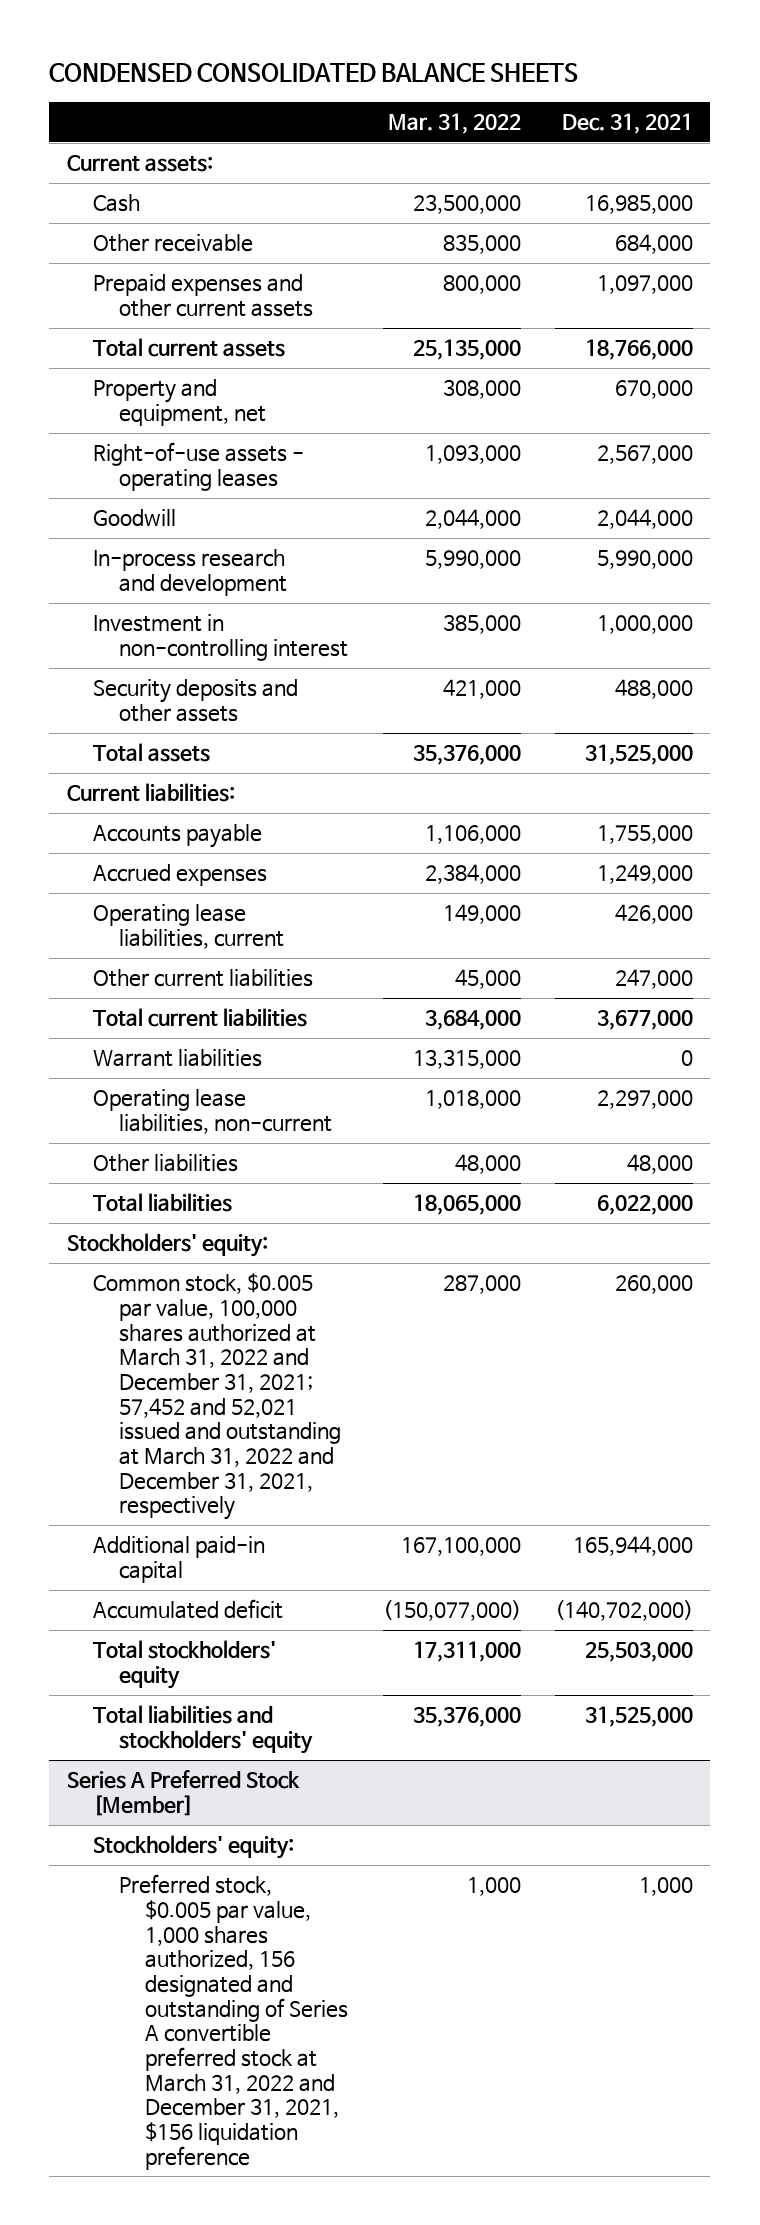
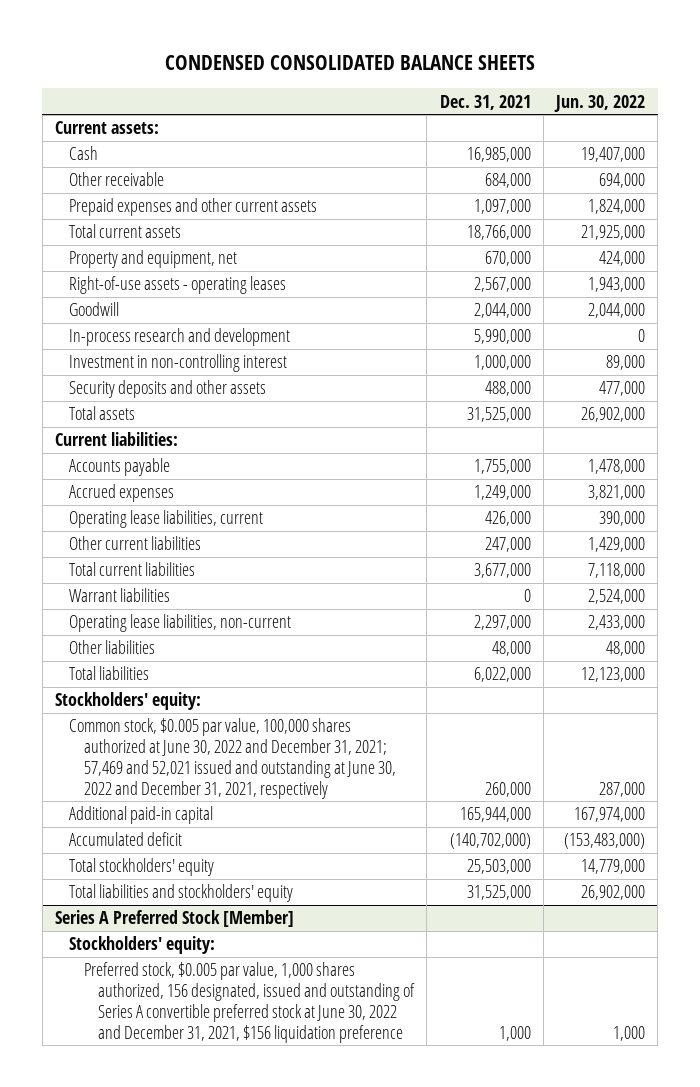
- | Mar. 31, 2022 | Dec. 31, 2021
+ | Dec. 31, 2021 | Jun. 30, 2022
- Common stock, $0.005 par value, 100,000 shares authorized at March 31, 2022 and December 31, 2021; 57,452 and 52,021 issued and outstanding at March 31, 2022 and December 31, 2021, respectively | 287,000 | 260,000
+ Common stock, $0.005 par value, 100,000 shares authorized at June 30, 2022 and December 31, 2021; 57,469 and 52,021 issued and outstanding at June 30, 2022 and December 31, 2021, respectively | 260,000 | 287,000
@ Series A Preferred Stock [Member]
- Preferred stock, $0.005 par value, 1,000 shares authorized, 156 designated and outstanding of Series A convertible preferred stock at March 31, 2022 and December 31, 2021, $156 liquidation preference | 1,000 | 1,000
+ Preferred stock, $0.005 par value, 1,000 shares authorized, 156 designated, issued and outstanding of Series A convertible preferred stock at June 30, 2022 and December 31, 2021, $156 liquidation preference | 1,000 | 1,000

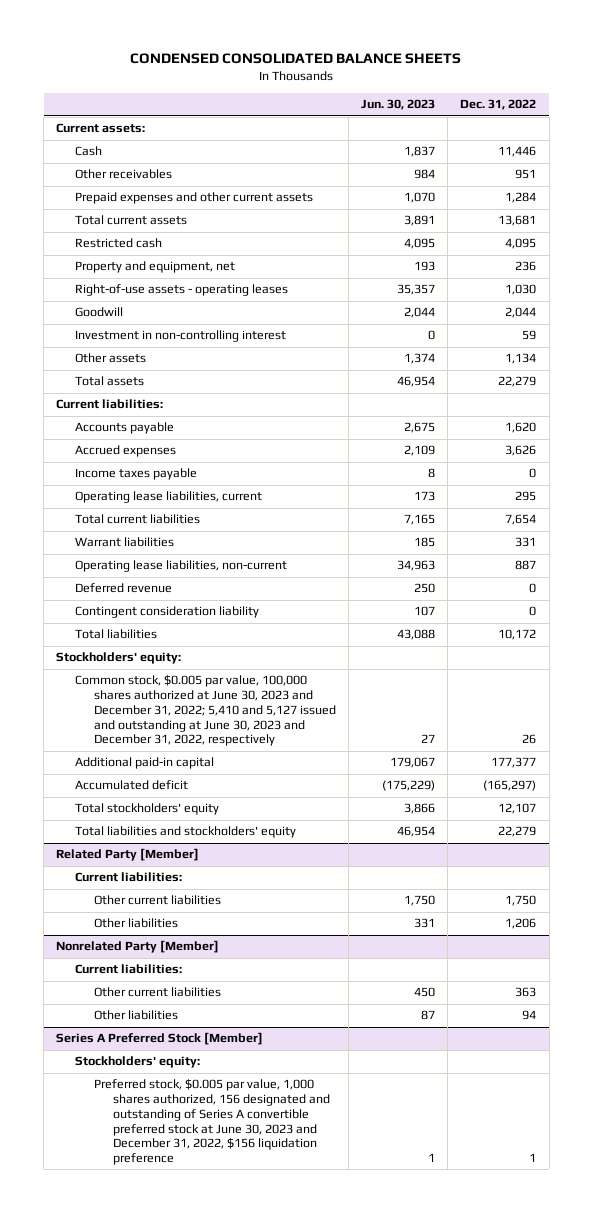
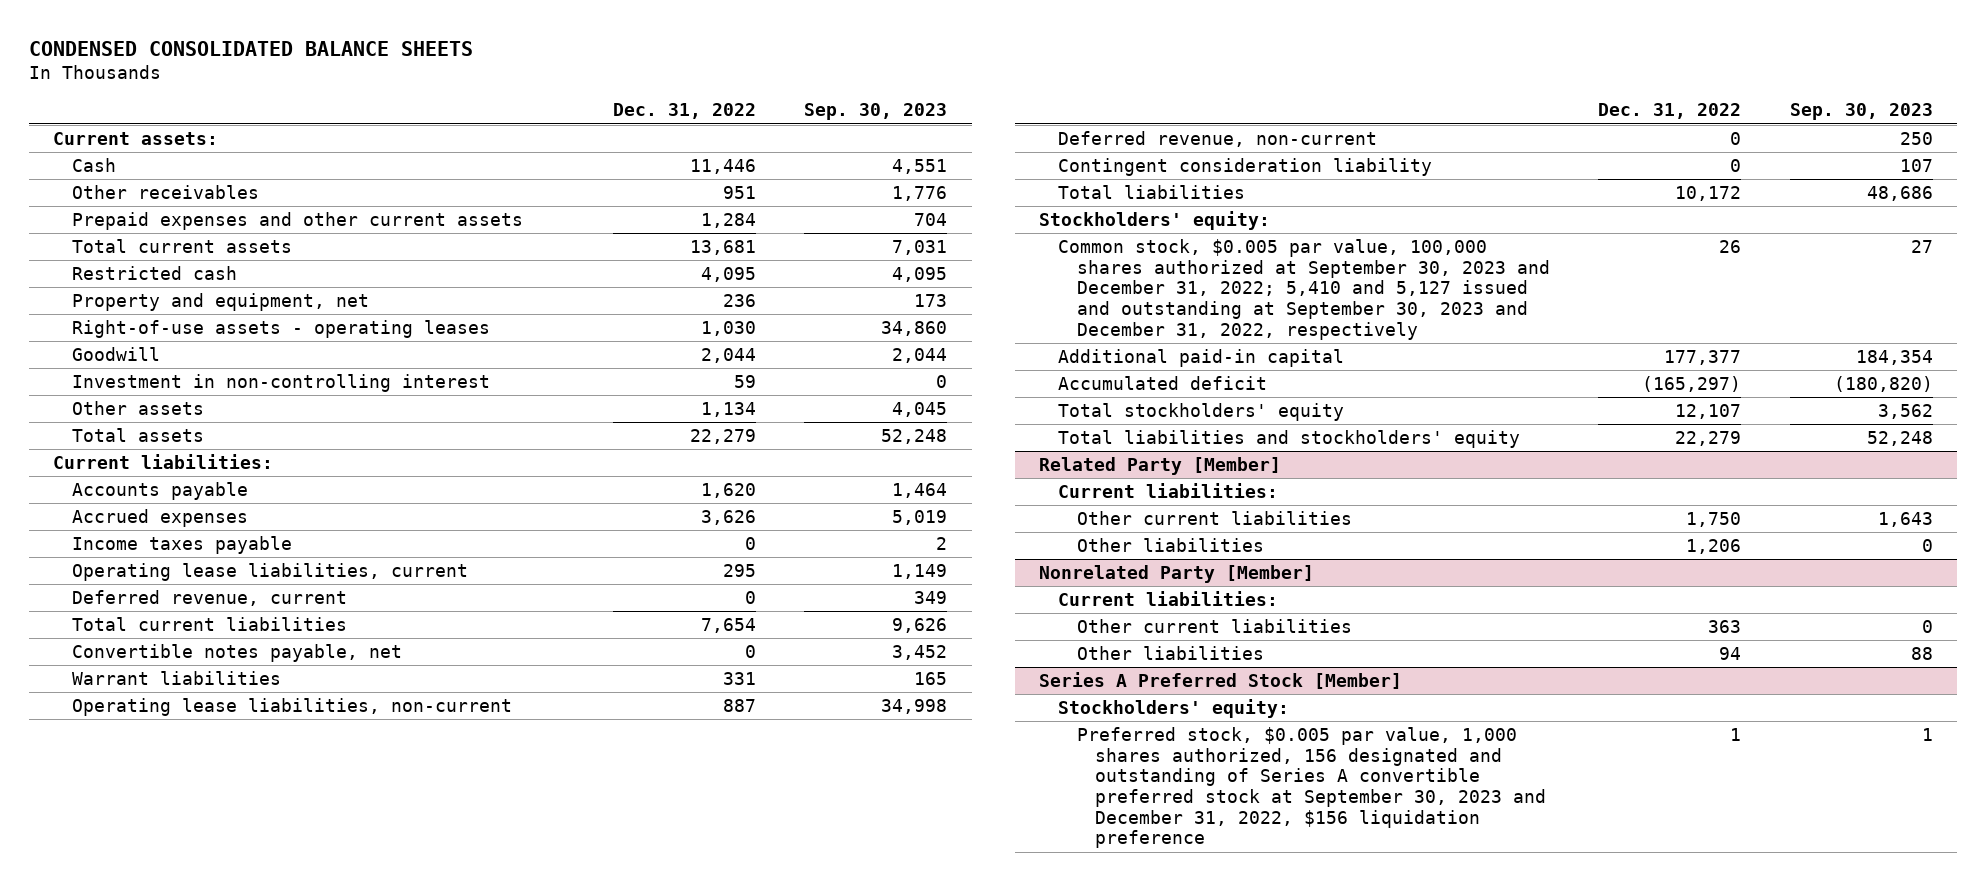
- | Jun. 30, 2023 | Dec. 31, 2022
+ | Dec. 31, 2022 | Sep. 30, 2023
+ Deferred revenue, current | 0 | 349
+ Convertible notes payable, net | 0 | 3,452
- Deferred revenue | 250 | 0
+ Deferred revenue, non-current | 0 | 250
- Common stock, $0.005 par value, 100,000 shares authorized at June 30, 2023 and December 31, 2022; 5,410 and 5,127 issued and outstanding at June 30, 2023 and December 31, 2022, respectively | 27 | 26
+ Common stock, $0.005 par value, 100,000 shares authorized at September 30, 2023 and December 31, 2022; 5,410 and 5,127 issued and outstanding at September 30, 2023 and December 31, 2022, respectively | 26 | 27
@ Series A Preferred Stock [Member]
- Preferred stock, $0.005 par value, 1,000 shares authorized, 156 designated and outstanding of Series A convertible preferred stock at June 30, 2023 and December 31, 2022, $156 liquidation preference | 1 | 1
+ Preferred stock, $0.005 par value, 1,000 shares authorized, 156 designated and outstanding of Series A convertible preferred stock at September 30, 2023 and December 31, 2022, $156 liquidation preference | 1 | 1

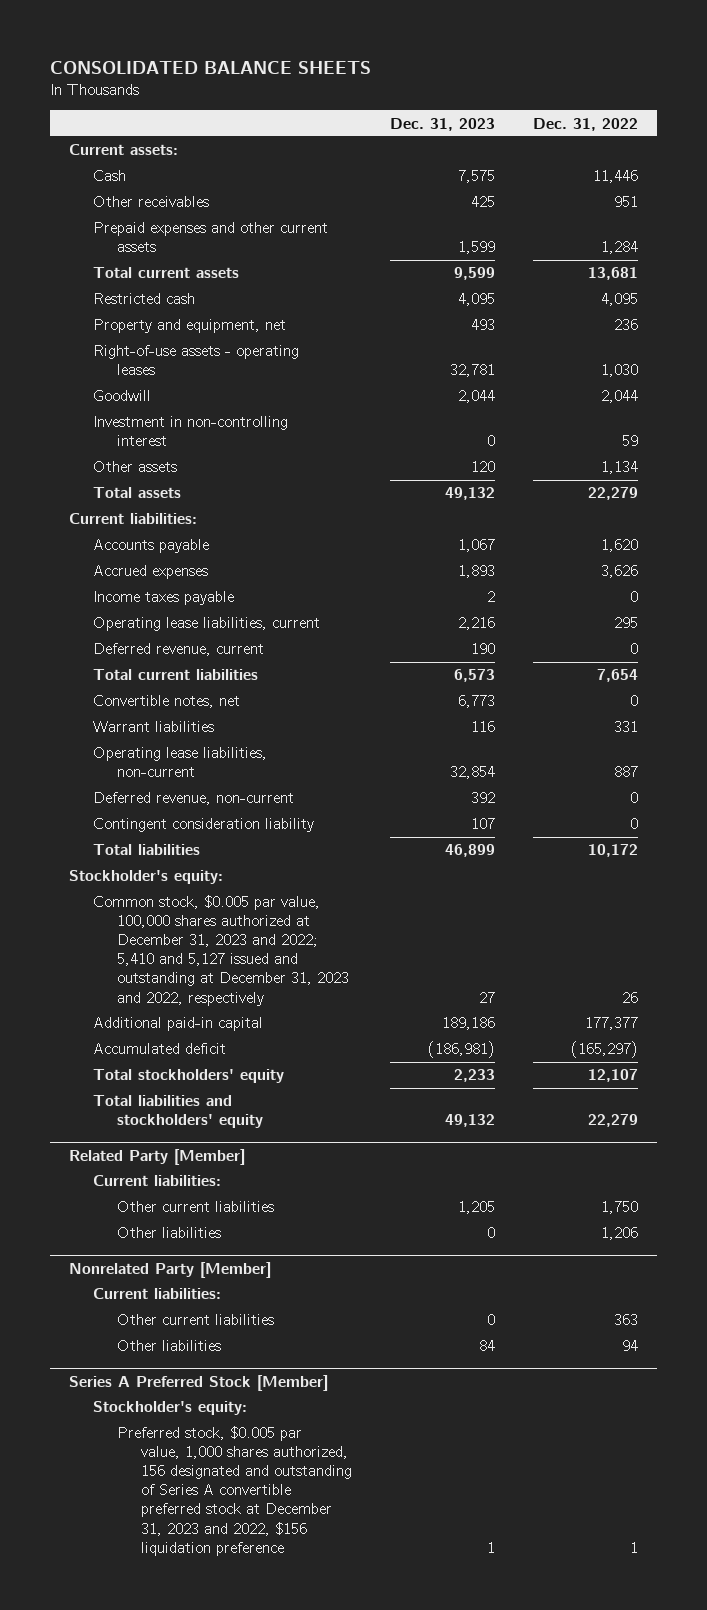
- CONDENSED CONSOLIDATED BALANCE SHEETS
+ CONSOLIDATED BALANCE SHEETS
- | Dec. 31, 2022 | Sep. 30, 2023
+ | Dec. 31, 2023 | Dec. 31, 2022
- Convertible notes payable, net | 0 | 3,452
+ Convertible notes, net | 6,773 | 0
- Stockholders' equity:
- Common stock, $0.005 par value, 100,000 shares authorized at September 30, 2023 and December 31, 2022; 5,410 and 5,127 issued and outstanding at September 30, 2023 and December 31, 2022, respectively | 26 | 27
+ Stockholder's equity:
+ Common stock, $0.005 par value, 100,000 shares authorized at December 31, 2023 and 2022; 5,410 and 5,127 issued and outstanding at December 31, 2023 and 2022, respectively | 27 | 26
@ Series A Preferred Stock [Member]
- Stockholders' equity:
- Preferred stock, $0.005 par value, 1,000 shares authorized, 156 designated and outstanding of Series A convertible preferred stock at September 30, 2023 and December 31, 2022, $156 liquidation preference | 1 | 1
+ Stockholder's equity:
+ Preferred stock, $0.005 par value, 1,000 shares authorized, 156 designated and outstanding of Series A convertible preferred stock at December 31, 2023 and 2022, $156 liquidation preference | 1 | 1

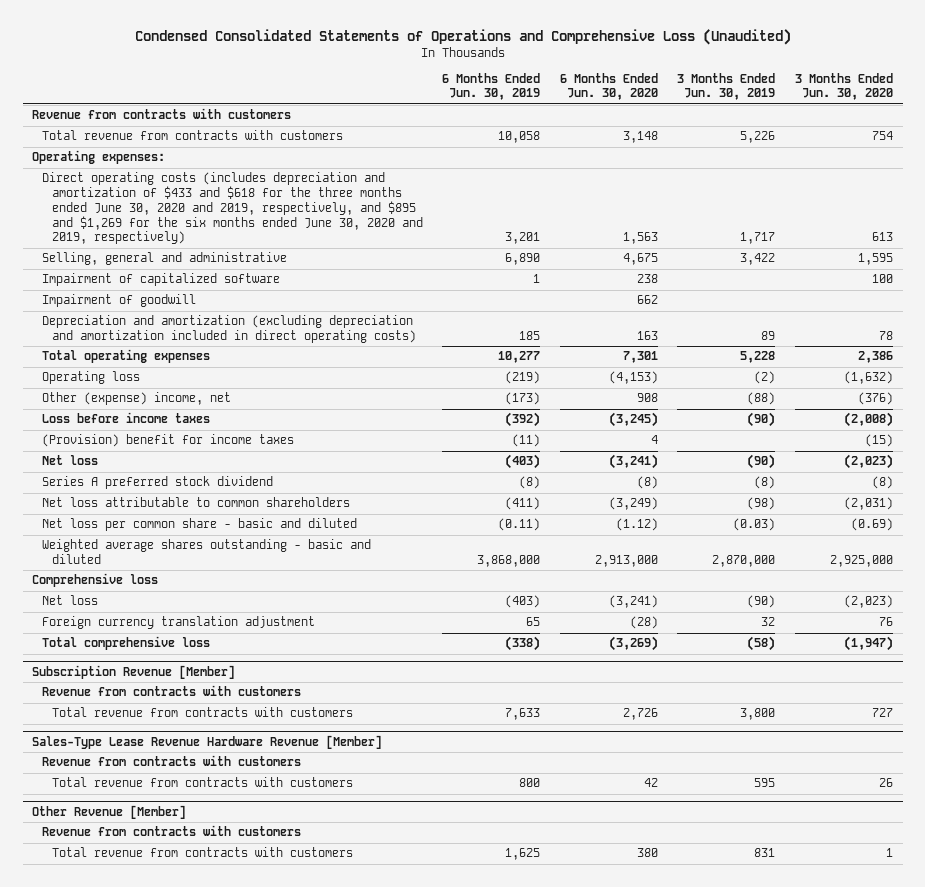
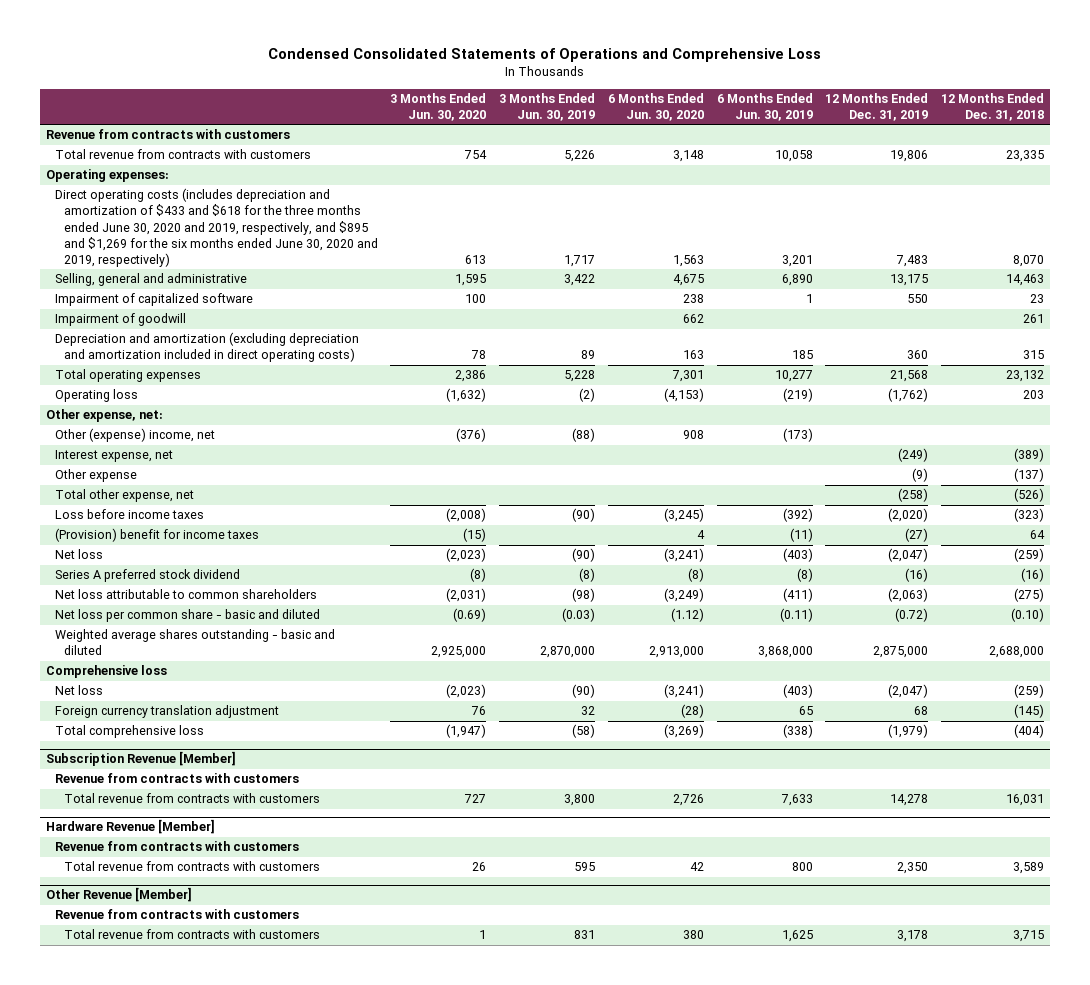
- Condensed Consolidated Statements of Operations and Comprehensive Loss (Unaudited)
+ Condensed Consolidated Statements of Operations and Comprehensive Loss
- | 6 Months Ended Jun. 30, 2019 | 6 Months Ended Jun. 30, 2020 | 3 Months Ended Jun. 30, 2019 | 3 Months Ended Jun. 30, 2020
+ | 3 Months Ended Jun. 30, 2020 | 3 Months Ended Jun. 30, 2019 | 6 Months Ended Jun. 30, 2020 | 6 Months Ended Jun. 30, 2019 | 12 Months Ended Dec. 31, 2019 | 12 Months Ended Dec. 31, 2018
+ Other expense, net:
+ Interest expense, net | | | | | (249) | (389)
+ Other expense | | | | | (9) | (137)
+ Total other expense, net | | | | | (258) | (526)
- Sales-Type Lease Revenue Hardware Revenue [Member]
+ Hardware Revenue [Member]

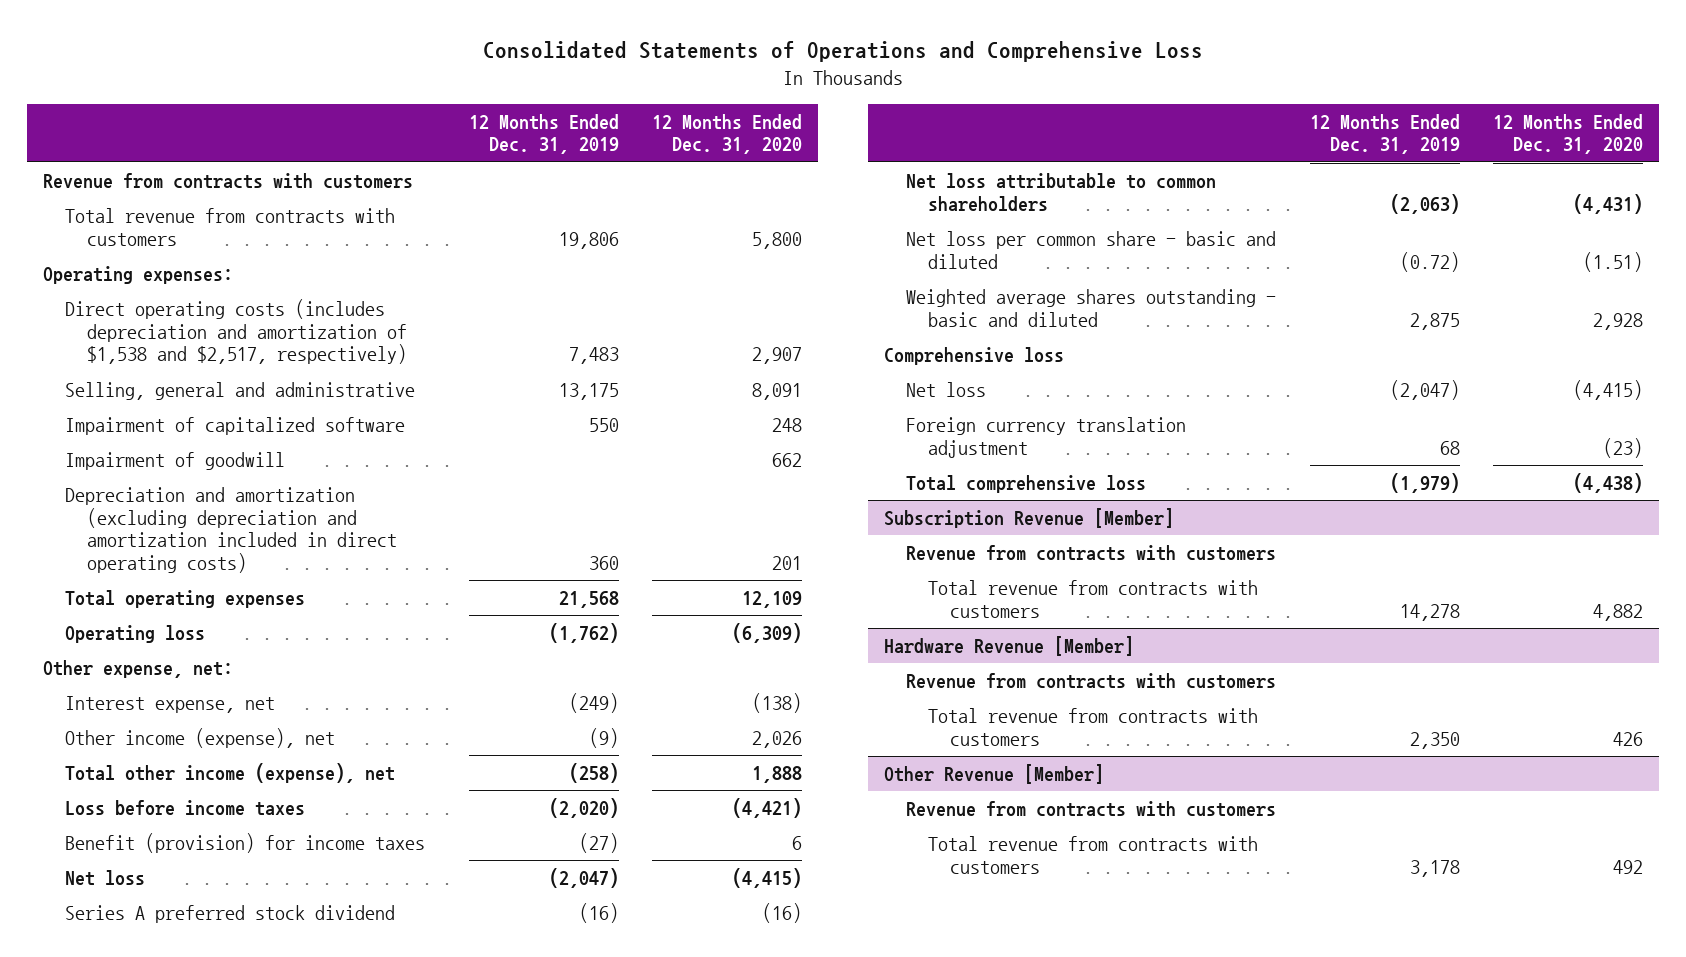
- Condensed Consolidated Statements of Operations and Comprehensive Loss
+ Consolidated Statements of Operations and Comprehensive Loss
- | 3 Months Ended Jun. 30, 2020 | 3 Months Ended Jun. 30, 2019 | 6 Months Ended Jun. 30, 2020 | 6 Months Ended Jun. 30, 2019 | 12 Months Ended Dec. 31, 2019 | 12 Months Ended Dec. 31, 2018
+ | 12 Months Ended Dec. 31, 2019 | 12 Months Ended Dec. 31, 2020
- Direct operating costs (includes depreciation and amortization of $433 and $618 for the three months ended June 30, 2020 and 2019, respectively, and $895 and $1,269 for the six months ended June 30, 2020 and 2019, respectively) | 613 | 1,717 | 1,563 | 3,201 | 7,483 | 8,070
+ Direct operating costs (includes depreciation and amortization of $1,538 and $2,517, respectively) | 7,483 | 2,907
- Other (expense) income, net | (376) | (88) | 908 | (173) | |
- Other expense | | | | | (9) | (137)
- Total other expense, net | | | | | (258) | (526)
+ Other income (expense), net | (9) | 2,026
+ Total other income (expense), net | (258) | 1,888
- (Provision) benefit for income taxes | (15) | | 4 | (11) | (27) | 64
+ Benefit (provision) for income taxes | (27) | 6
- Weighted average shares outstanding - basic and diluted | 2,925,000 | 2,870,000 | 2,913,000 | 3,868,000 | 2,875,000 | 2,688,000
+ Weighted average shares outstanding - basic and diluted | 2,875 | 2,928

